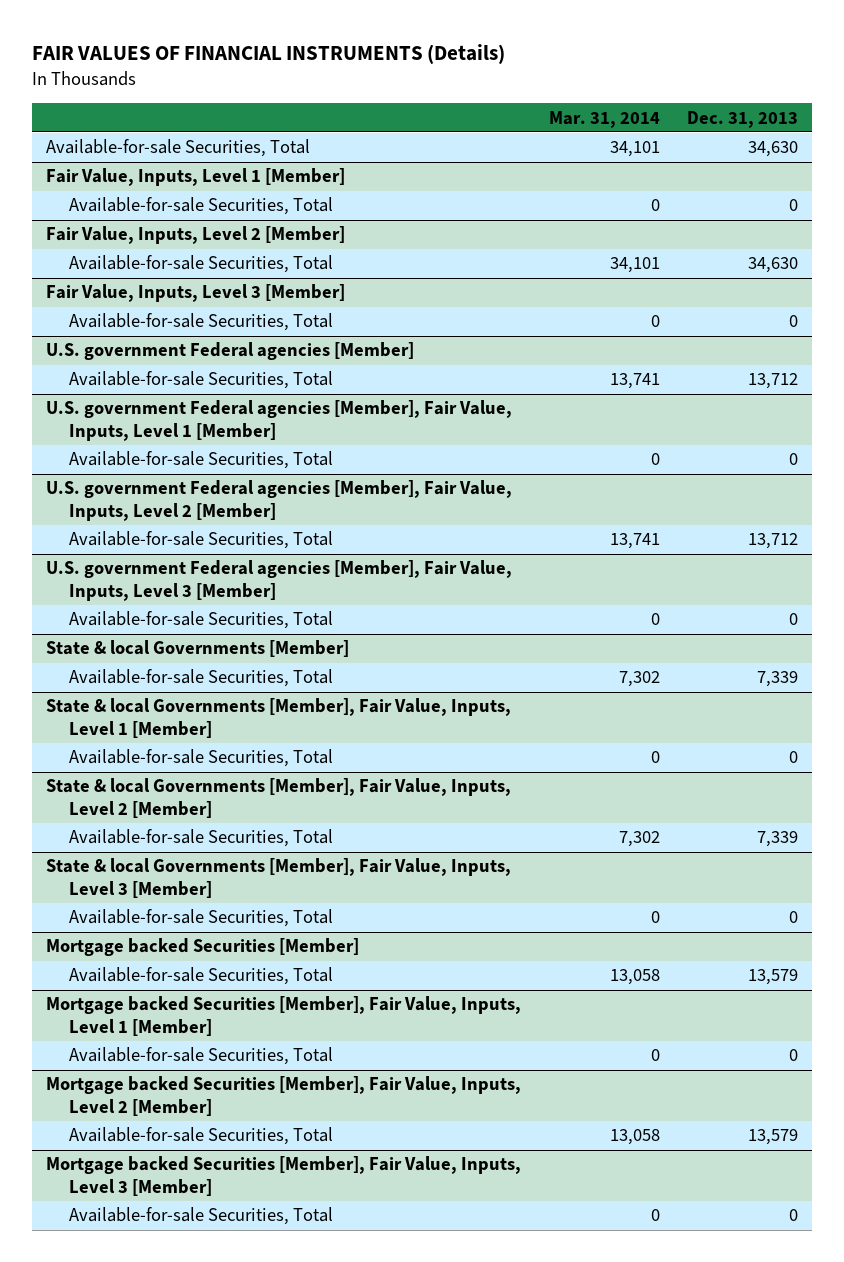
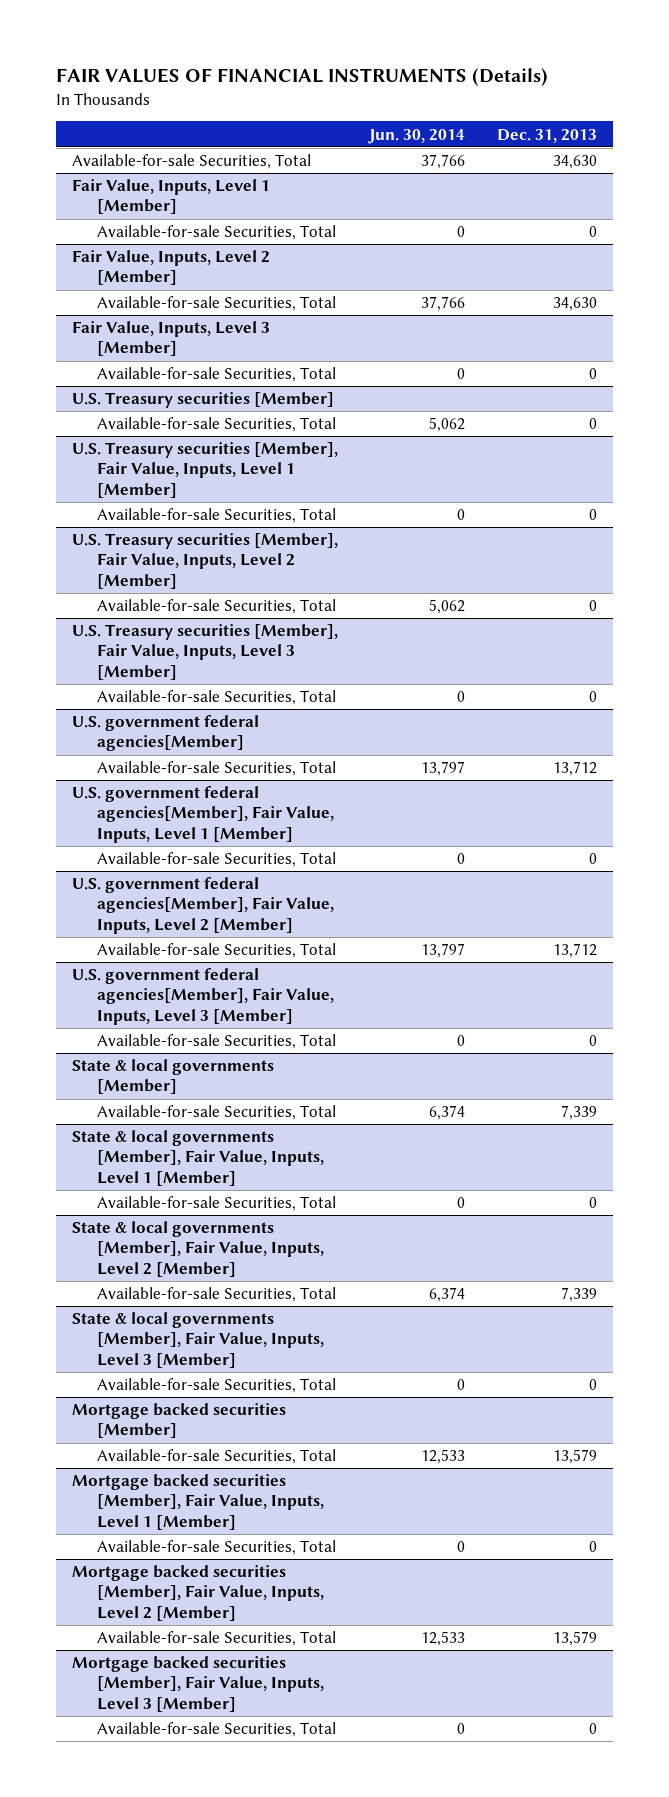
- | Mar. 31, 2014 | Dec. 31, 2013
+ | Jun. 30, 2014 | Dec. 31, 2013
- U.S. government Federal agencies [Member]
+ U.S. Treasury securities [Member]
+ Available-for-sale Securities, Total | 5,062 | 0
+ U.S. Treasury securities [Member], Fair Value, Inputs, Level 1 [Member]
+ Available-for-sale Securities, Total | 0 | 0
+ U.S. Treasury securities [Member], Fair Value, Inputs, Level 2 [Member]
+ Available-for-sale Securities, Total | 5,062 | 0
+ U.S. Treasury securities [Member], Fair Value, Inputs, Level 3 [Member]
+ Available-for-sale Securities, Total | 0 | 0
+ U.S. government federal agencies[Member]
- U.S. government Federal agencies [Member], Fair Value, Inputs, Level 1 [Member]
+ U.S. government federal agencies[Member], Fair Value, Inputs, Level 1 [Member]
- U.S. government Federal agencies [Member], Fair Value, Inputs, Level 2 [Member]
+ U.S. government federal agencies[Member], Fair Value, Inputs, Level 2 [Member]
- U.S. government Federal agencies [Member], Fair Value, Inputs, Level 3 [Member]
+ U.S. government federal agencies[Member], Fair Value, Inputs, Level 3 [Member]
- State & local Governments [Member]
+ State & local governments [Member]
- State & local Governments [Member], Fair Value, Inputs, Level 1 [Member]
+ State & local governments [Member], Fair Value, Inputs, Level 1 [Member]
- State & local Governments [Member], Fair Value, Inputs, Level 2 [Member]
+ State & local governments [Member], Fair Value, Inputs, Level 2 [Member]
- State & local Governments [Member], Fair Value, Inputs, Level 3 [Member]
+ State & local governments [Member], Fair Value, Inputs, Level 3 [Member]
- Mortgage backed Securities [Member]
+ Mortgage backed securities [Member]
- Mortgage backed Securities [Member], Fair Value, Inputs, Level 1 [Member]
+ Mortgage backed securities [Member], Fair Value, Inputs, Level 1 [Member]
- Mortgage backed Securities [Member], Fair Value, Inputs, Level 2 [Member]
+ Mortgage backed securities [Member], Fair Value, Inputs, Level 2 [Member]
- Mortgage backed Securities [Member], Fair Value, Inputs, Level 3 [Member]
+ Mortgage backed securities [Member], Fair Value, Inputs, Level 3 [Member]

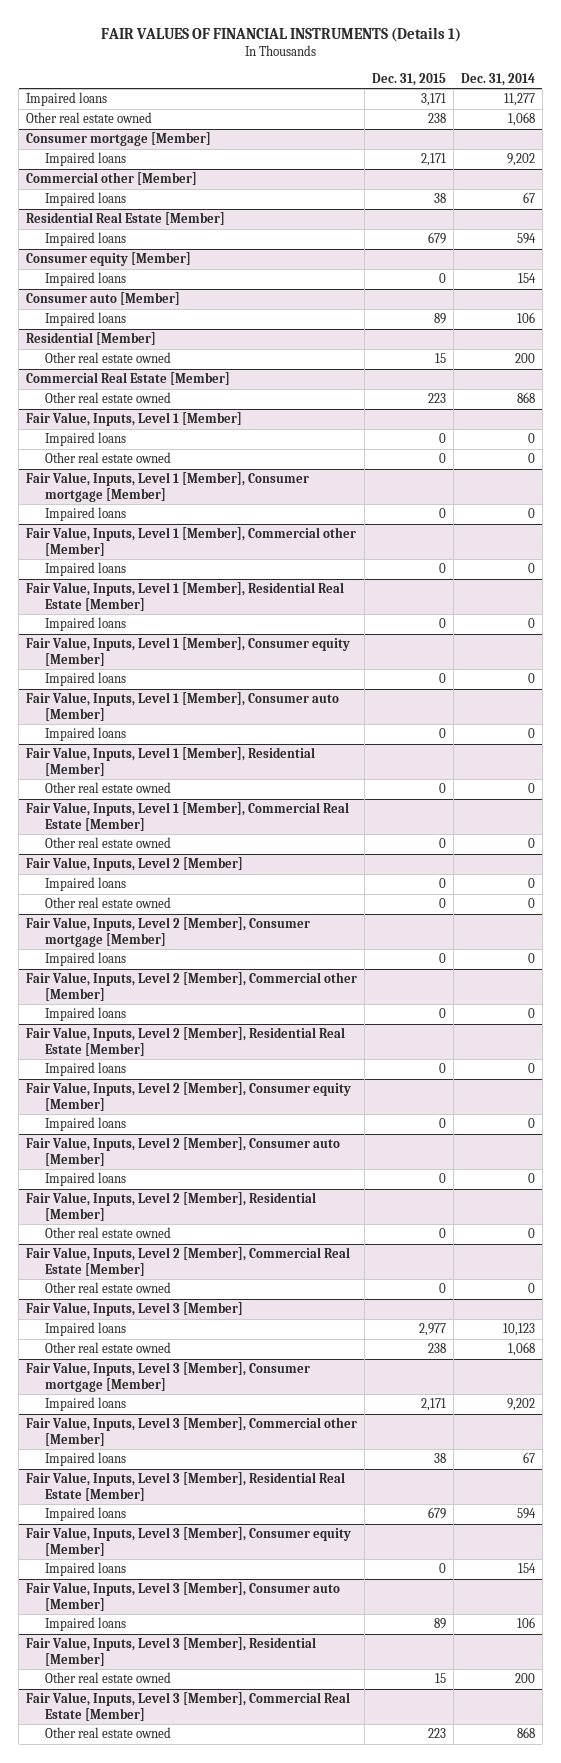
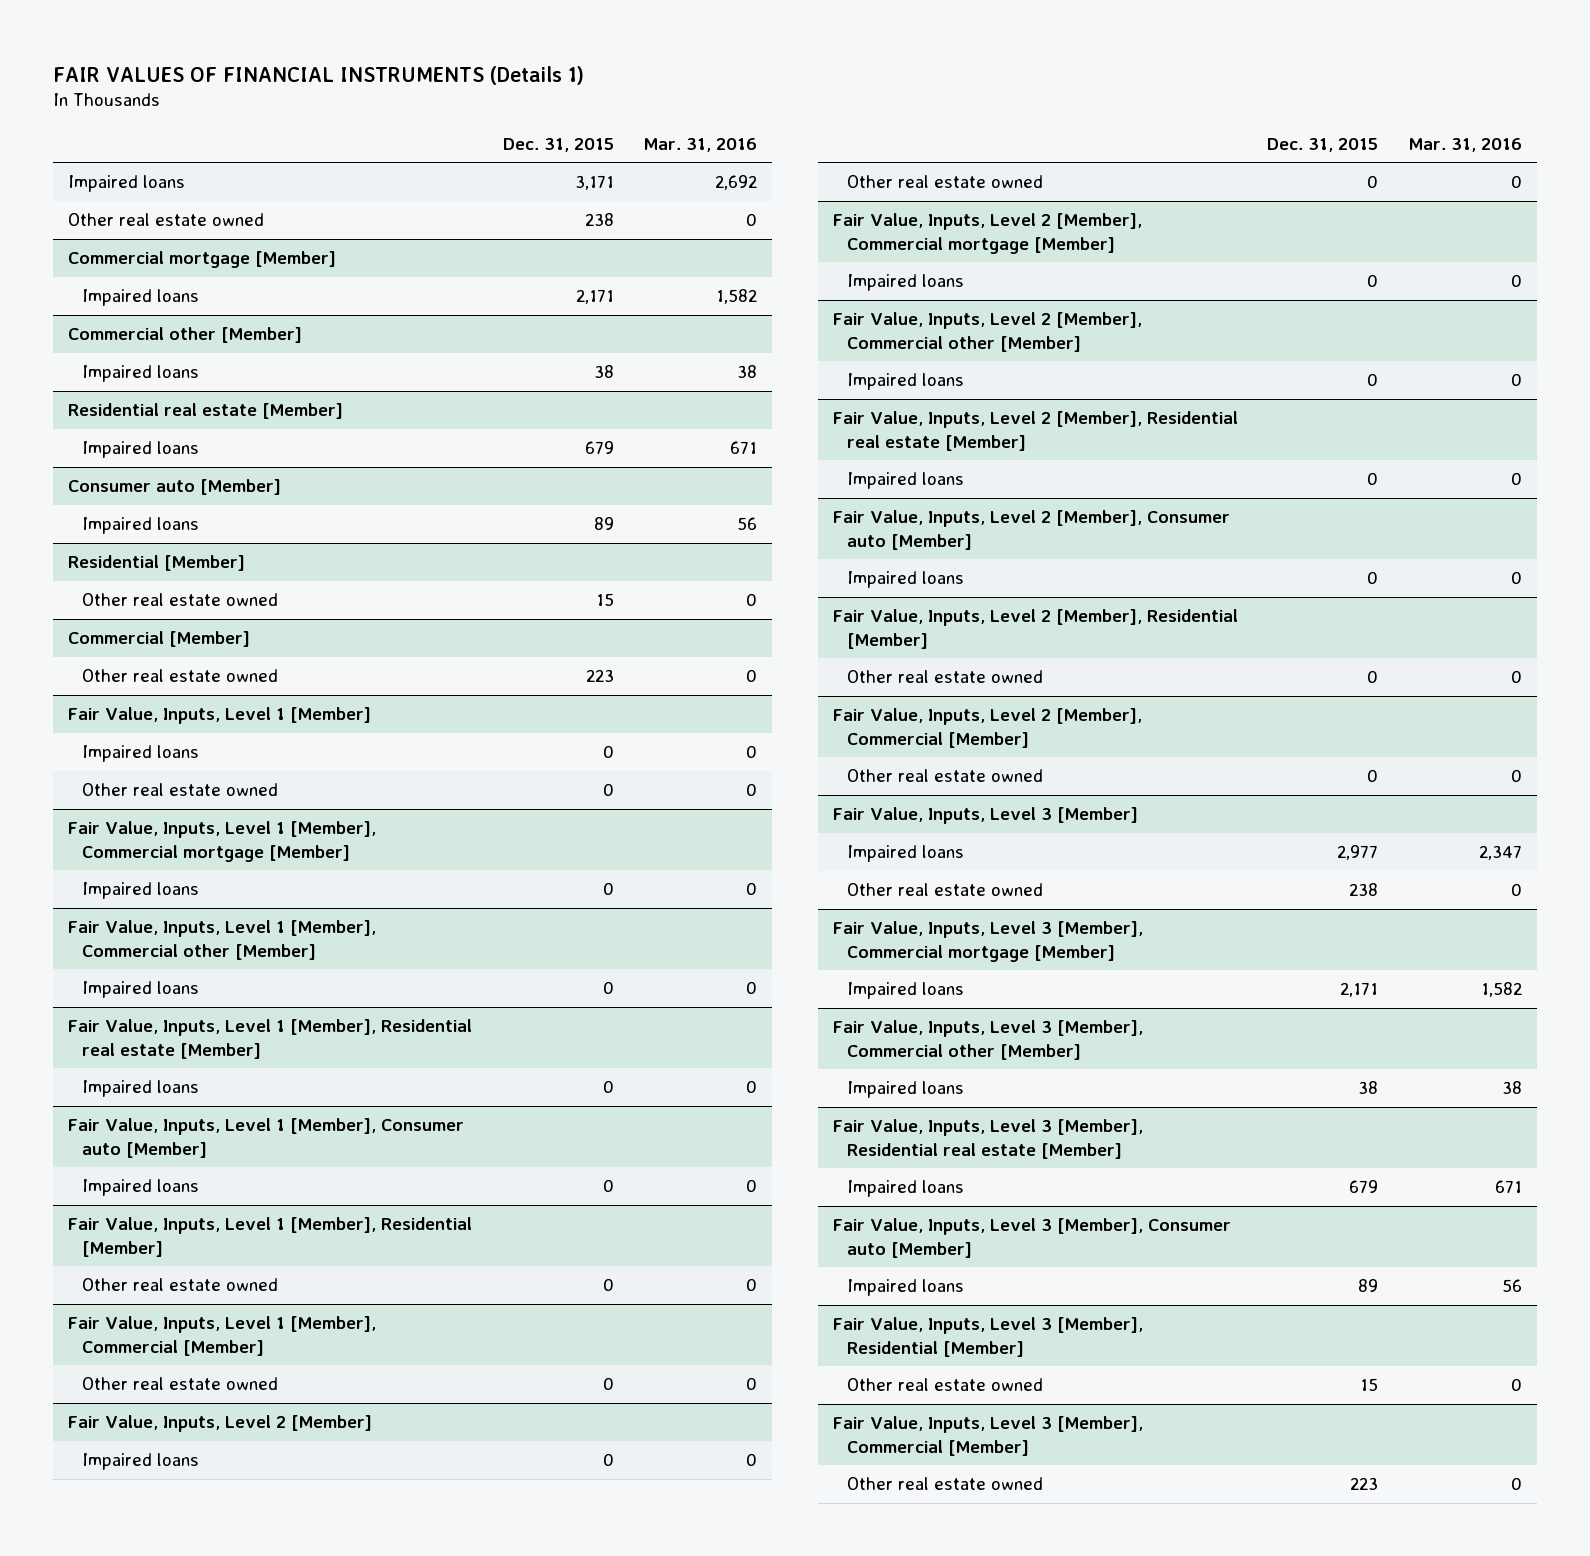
- | Dec. 31, 2015 | Dec. 31, 2014
+ | Dec. 31, 2015 | Mar. 31, 2016
- Consumer mortgage [Member]
+ Commercial mortgage [Member]
- Residential Real Estate [Member]
+ Residential real estate [Member]
- Consumer equity [Member]
- Impaired loans | 0 | 154
- Commercial Real Estate [Member]
+ Commercial [Member]
- Fair Value, Inputs, Level 1 [Member], Consumer mortgage [Member]
+ Fair Value, Inputs, Level 1 [Member], Commercial mortgage [Member]
- Fair Value, Inputs, Level 1 [Member], Residential Real Estate [Member]
- Impaired loans | 0 | 0
- Fair Value, Inputs, Level 1 [Member], Consumer equity [Member]
+ Fair Value, Inputs, Level 1 [Member], Residential real estate [Member]
- Fair Value, Inputs, Level 1 [Member], Commercial Real Estate [Member]
+ Fair Value, Inputs, Level 1 [Member], Commercial [Member]
- Fair Value, Inputs, Level 2 [Member], Consumer mortgage [Member]
+ Fair Value, Inputs, Level 2 [Member], Commercial mortgage [Member]
- Fair Value, Inputs, Level 2 [Member], Residential Real Estate [Member]
- Impaired loans | 0 | 0
- Fair Value, Inputs, Level 2 [Member], Consumer equity [Member]
+ Fair Value, Inputs, Level 2 [Member], Residential real estate [Member]
- Fair Value, Inputs, Level 2 [Member], Commercial Real Estate [Member]
+ Fair Value, Inputs, Level 2 [Member], Commercial [Member]
- Fair Value, Inputs, Level 3 [Member], Consumer mortgage [Member]
+ Fair Value, Inputs, Level 3 [Member], Commercial mortgage [Member]
- Fair Value, Inputs, Level 3 [Member], Residential Real Estate [Member]
+ Fair Value, Inputs, Level 3 [Member], Residential real estate [Member]
- Fair Value, Inputs, Level 3 [Member], Consumer equity [Member]
- Impaired loans | 0 | 154
- Fair Value, Inputs, Level 3 [Member], Commercial Real Estate [Member]
+ Fair Value, Inputs, Level 3 [Member], Commercial [Member]

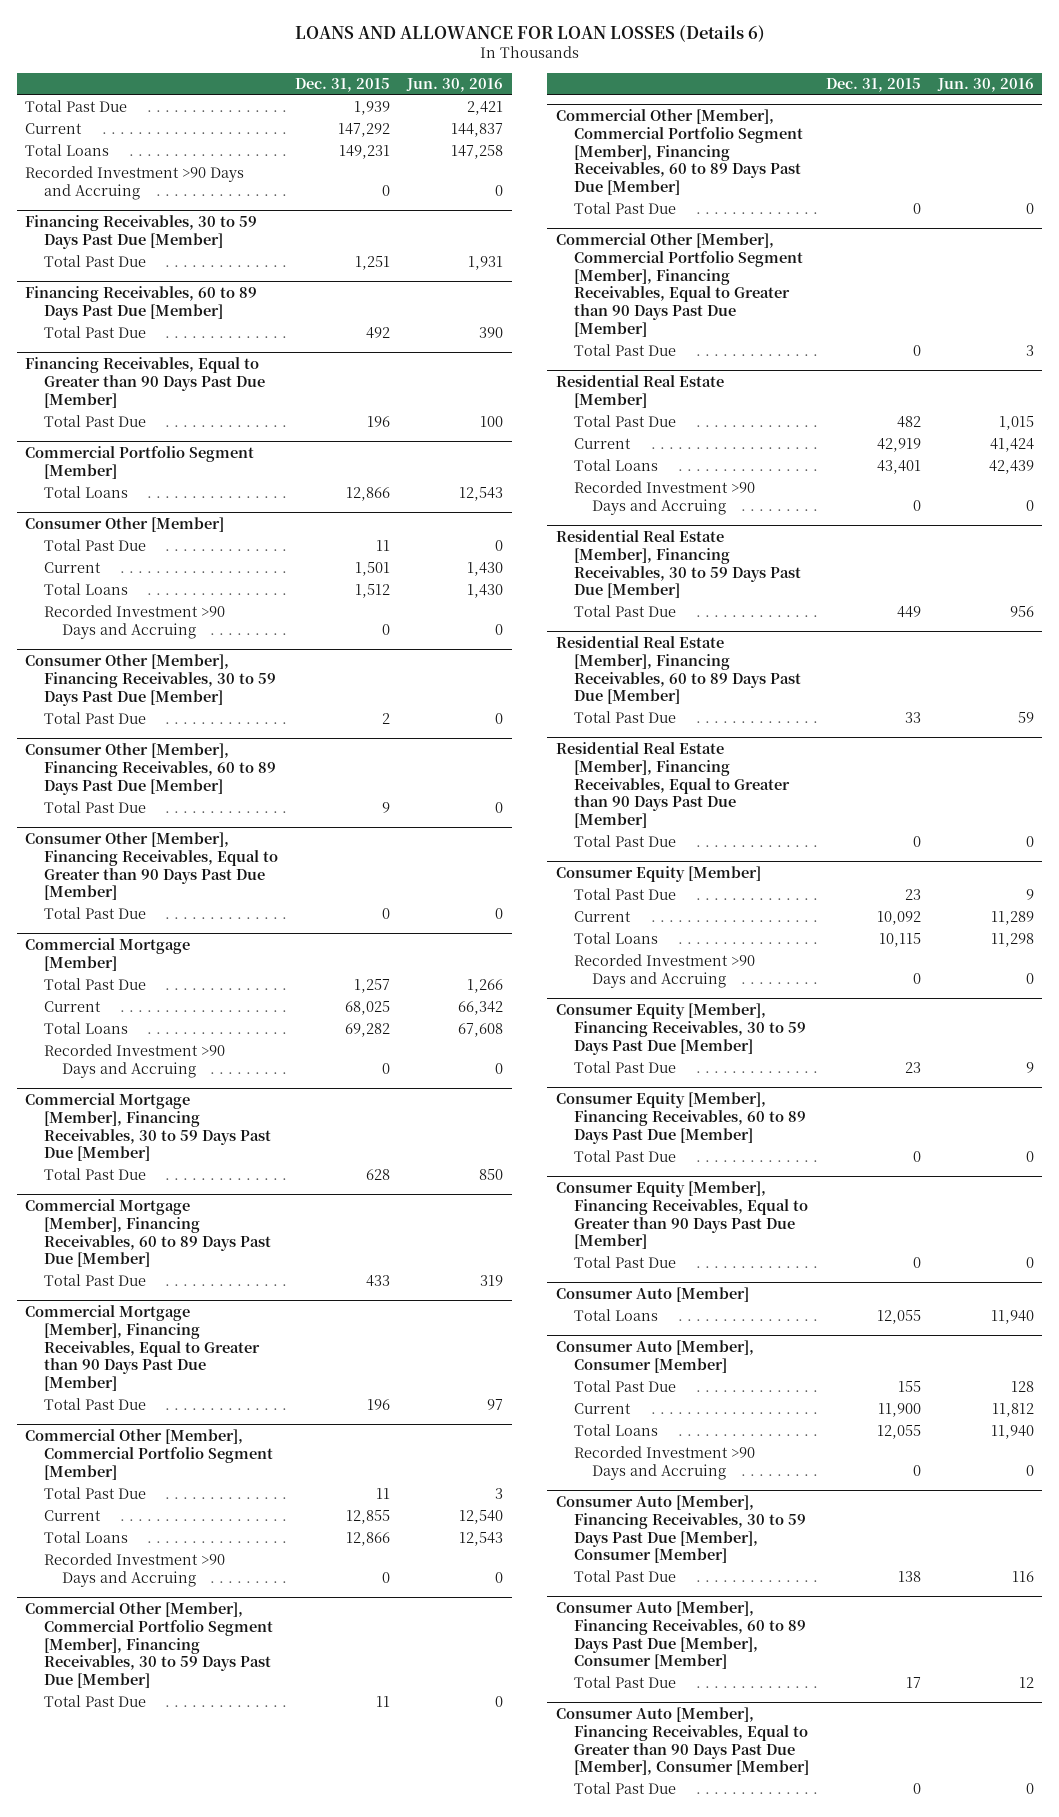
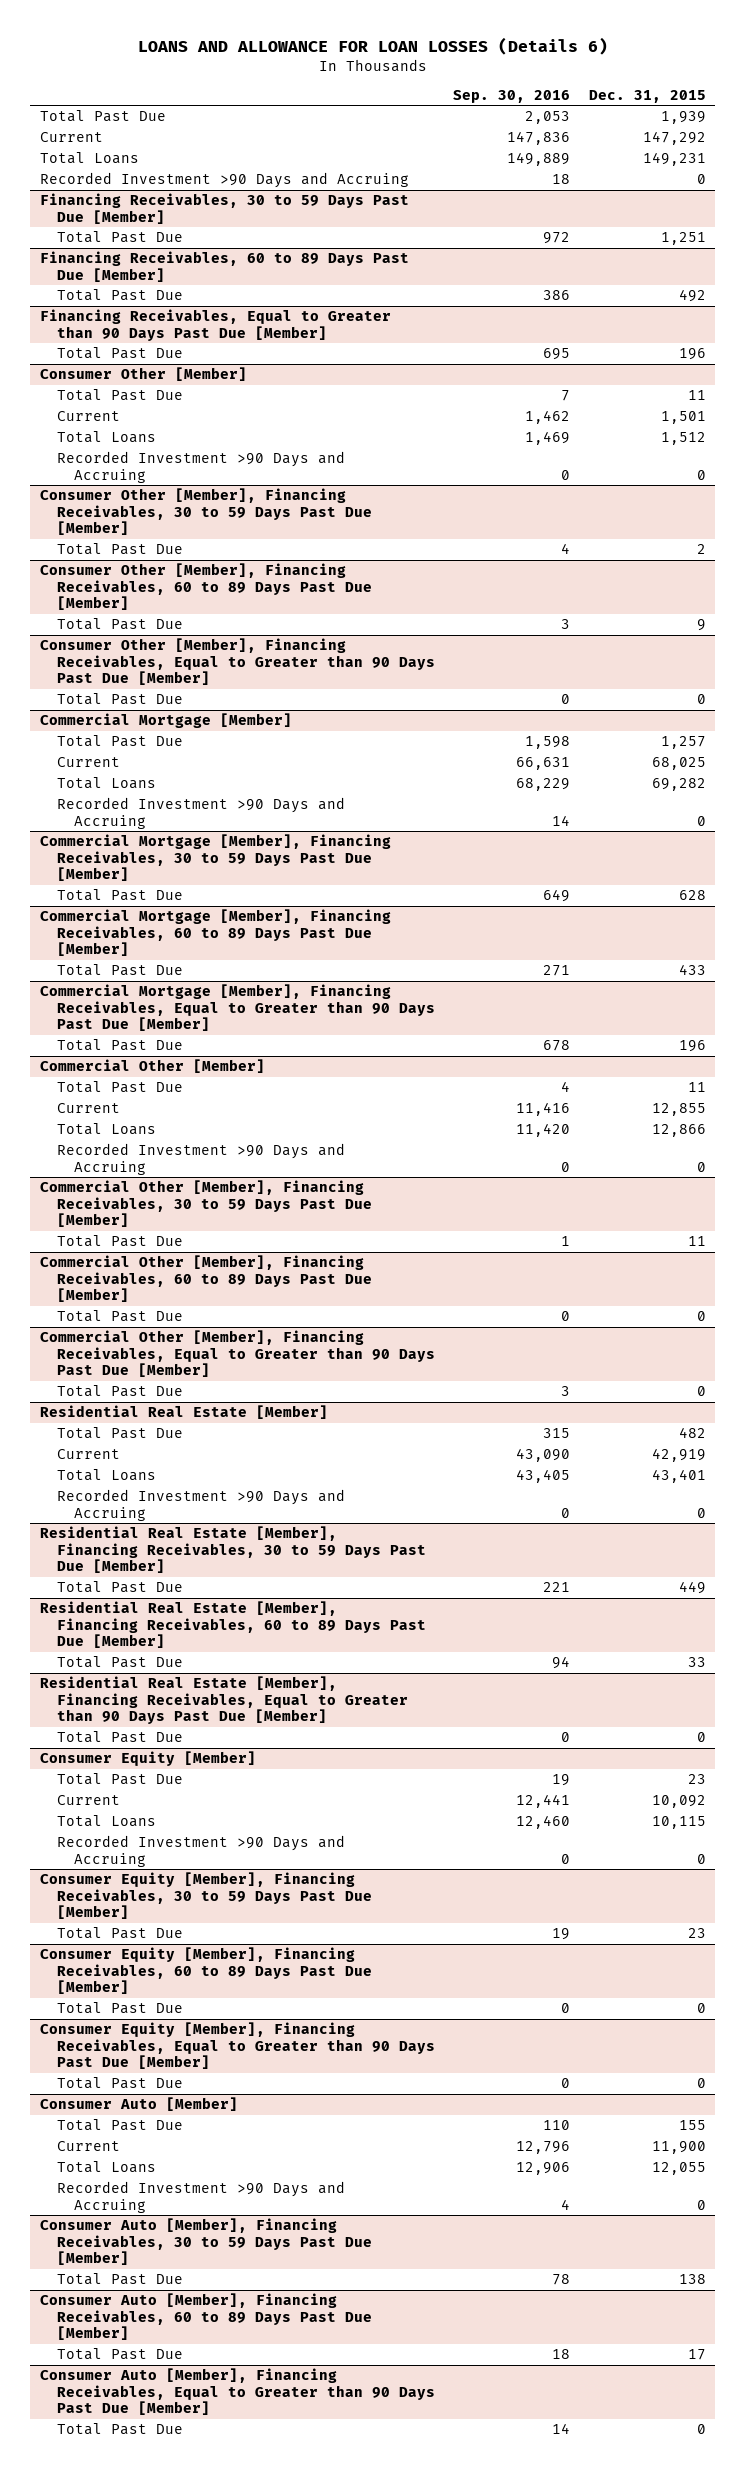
- | Dec. 31, 2015 | Jun. 30, 2016
+ | Sep. 30, 2016 | Dec. 31, 2015
- Commercial Portfolio Segment [Member]
- Total Loans | 12,866 | 12,543
- Commercial Other [Member], Commercial Portfolio Segment [Member]
+ Commercial Other [Member]
- Commercial Other [Member], Commercial Portfolio Segment [Member], Financing Receivables, 30 to 59 Days Past Due [Member]
+ Commercial Other [Member], Financing Receivables, 30 to 59 Days Past Due [Member]
- Commercial Other [Member], Commercial Portfolio Segment [Member], Financing Receivables, 60 to 89 Days Past Due [Member]
+ Commercial Other [Member], Financing Receivables, 60 to 89 Days Past Due [Member]
- Commercial Other [Member], Commercial Portfolio Segment [Member], Financing Receivables, Equal to Greater than 90 Days Past Due [Member]
+ Commercial Other [Member], Financing Receivables, Equal to Greater than 90 Days Past Due [Member]
@ Consumer Auto [Member]
- Total Loans | 12,055 | 11,940
- Consumer Auto [Member], Consumer [Member]
- Consumer Auto [Member], Financing Receivables, 30 to 59 Days Past Due [Member], Consumer [Member]
+ Consumer Auto [Member], Financing Receivables, 30 to 59 Days Past Due [Member]
- Consumer Auto [Member], Financing Receivables, 60 to 89 Days Past Due [Member], Consumer [Member]
+ Consumer Auto [Member], Financing Receivables, 60 to 89 Days Past Due [Member]
- Consumer Auto [Member], Financing Receivables, Equal to Greater than 90 Days Past Due [Member], Consumer [Member]
+ Consumer Auto [Member], Financing Receivables, Equal to Greater than 90 Days Past Due [Member]

